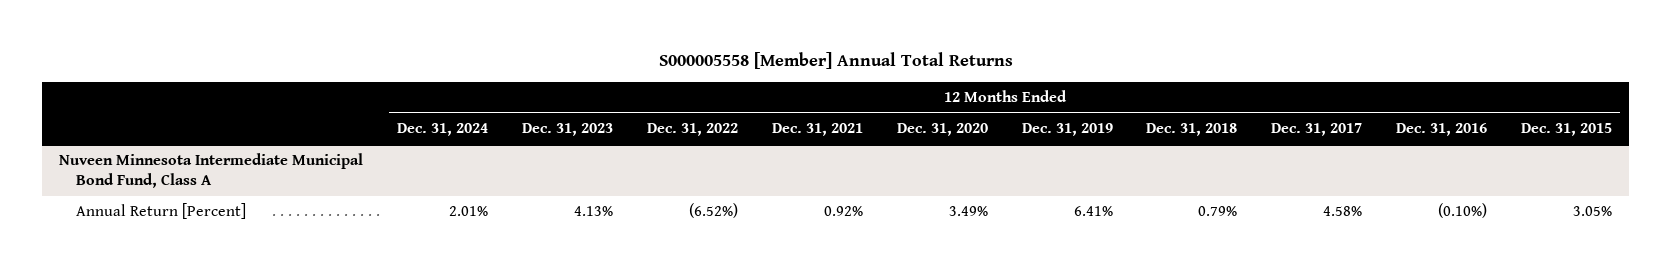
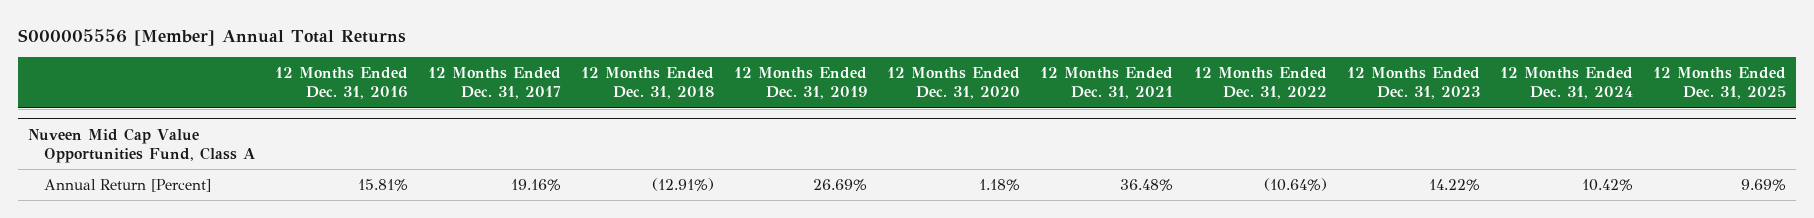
- S000005558 [Member] Annual Total Returns
+ S000005556 [Member] Annual Total Returns
- | 12 Months Ended Dec. 31, 2024 | 12 Months Ended Dec. 31, 2023 | 12 Months Ended Dec. 31, 2022 | 12 Months Ended Dec. 31, 2021 | 12 Months Ended Dec. 31, 2020 | 12 Months Ended Dec. 31, 2019 | 12 Months Ended Dec. 31, 2018 | 12 Months Ended Dec. 31, 2017 | 12 Months Ended Dec. 31, 2016 | 12 Months Ended Dec. 31, 2015
+ | 12 Months Ended Dec. 31, 2016 | 12 Months Ended Dec. 31, 2017 | 12 Months Ended Dec. 31, 2018 | 12 Months Ended Dec. 31, 2019 | 12 Months Ended Dec. 31, 2020 | 12 Months Ended Dec. 31, 2021 | 12 Months Ended Dec. 31, 2022 | 12 Months Ended Dec. 31, 2023 | 12 Months Ended Dec. 31, 2024 | 12 Months Ended Dec. 31, 2025
- Nuveen Minnesota Intermediate Municipal Bond Fund, Class A
- Annual Return [Percent] | 2.01% | 4.13% | (6.52%) | 0.92% | 3.49% | 6.41% | 0.79% | 4.58% | (0.10%) | 3.05%
+ Nuveen Mid Cap Value Opportunities Fund, Class A
+ Annual Return [Percent] | 15.81% | 19.16% | (12.91%) | 26.69% | 1.18% | 36.48% | (10.64%) | 14.22% | 10.42% | 9.69%

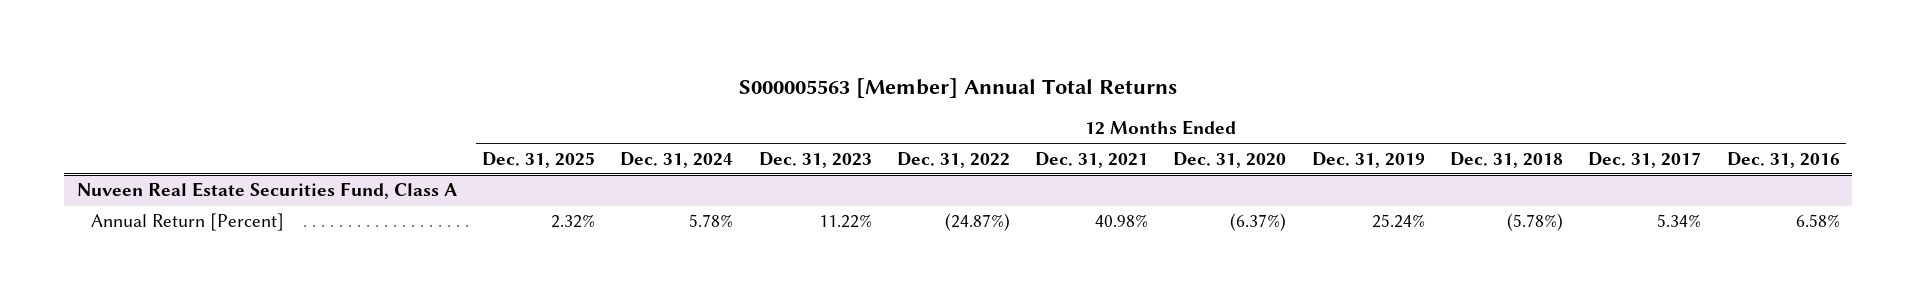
- S000005556 [Member] Annual Total Returns
+ S000005563 [Member] Annual Total Returns
- | 12 Months Ended Dec. 31, 2016 | 12 Months Ended Dec. 31, 2017 | 12 Months Ended Dec. 31, 2018 | 12 Months Ended Dec. 31, 2019 | 12 Months Ended Dec. 31, 2020 | 12 Months Ended Dec. 31, 2021 | 12 Months Ended Dec. 31, 2022 | 12 Months Ended Dec. 31, 2023 | 12 Months Ended Dec. 31, 2024 | 12 Months Ended Dec. 31, 2025
+ | 12 Months Ended Dec. 31, 2025 | 12 Months Ended Dec. 31, 2024 | 12 Months Ended Dec. 31, 2023 | 12 Months Ended Dec. 31, 2022 | 12 Months Ended Dec. 31, 2021 | 12 Months Ended Dec. 31, 2020 | 12 Months Ended Dec. 31, 2019 | 12 Months Ended Dec. 31, 2018 | 12 Months Ended Dec. 31, 2017 | 12 Months Ended Dec. 31, 2016
- Nuveen Mid Cap Value Opportunities Fund, Class A
- Annual Return [Percent] | 15.81% | 19.16% | (12.91%) | 26.69% | 1.18% | 36.48% | (10.64%) | 14.22% | 10.42% | 9.69%
+ Nuveen Real Estate Securities Fund, Class A
+ Annual Return [Percent] | 2.32% | 5.78% | 11.22% | (24.87%) | 40.98% | (6.37%) | 25.24% | (5.78%) | 5.34% | 6.58%

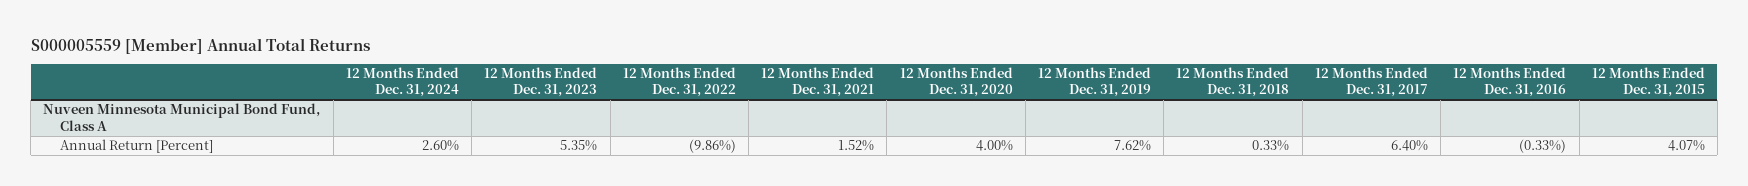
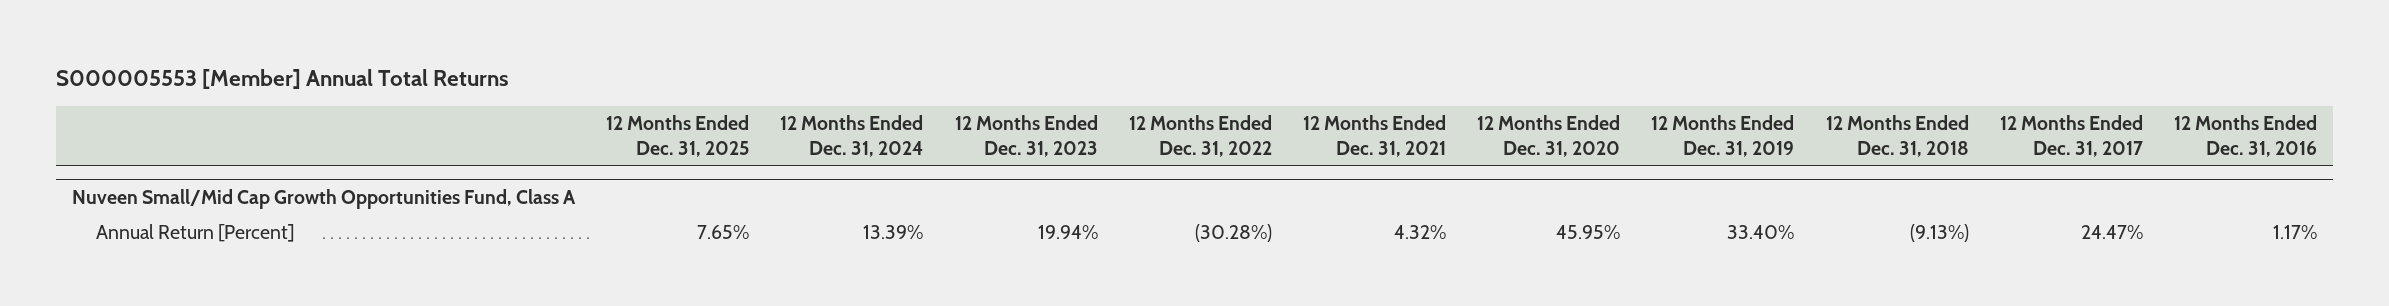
- S000005559 [Member] Annual Total Returns
+ S000005553 [Member] Annual Total Returns
- | 12 Months Ended Dec. 31, 2024 | 12 Months Ended Dec. 31, 2023 | 12 Months Ended Dec. 31, 2022 | 12 Months Ended Dec. 31, 2021 | 12 Months Ended Dec. 31, 2020 | 12 Months Ended Dec. 31, 2019 | 12 Months Ended Dec. 31, 2018 | 12 Months Ended Dec. 31, 2017 | 12 Months Ended Dec. 31, 2016 | 12 Months Ended Dec. 31, 2015
+ | 12 Months Ended Dec. 31, 2025 | 12 Months Ended Dec. 31, 2024 | 12 Months Ended Dec. 31, 2023 | 12 Months Ended Dec. 31, 2022 | 12 Months Ended Dec. 31, 2021 | 12 Months Ended Dec. 31, 2020 | 12 Months Ended Dec. 31, 2019 | 12 Months Ended Dec. 31, 2018 | 12 Months Ended Dec. 31, 2017 | 12 Months Ended Dec. 31, 2016
- Nuveen Minnesota Municipal Bond Fund, Class A
- Annual Return [Percent] | 2.60% | 5.35% | (9.86%) | 1.52% | 4.00% | 7.62% | 0.33% | 6.40% | (0.33%) | 4.07%
+ Nuveen Small/Mid Cap Growth Opportunities Fund, Class A
+ Annual Return [Percent] | 7.65% | 13.39% | 19.94% | (30.28%) | 4.32% | 45.95% | 33.40% | (9.13%) | 24.47% | 1.17%

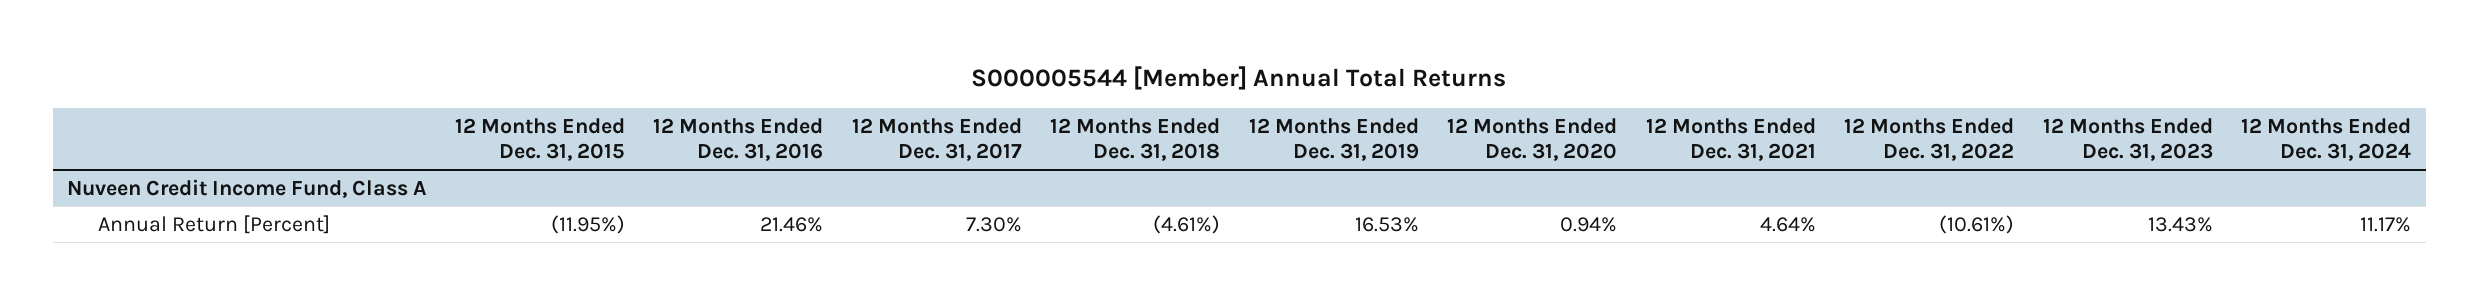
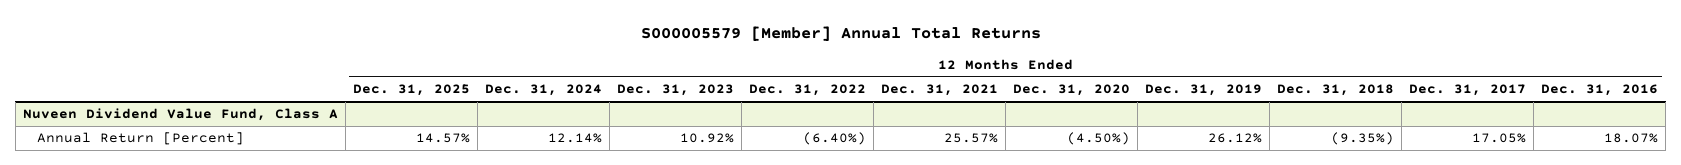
- S000005544 [Member] Annual Total Returns
+ S000005579 [Member] Annual Total Returns
- | 12 Months Ended Dec. 31, 2015 | 12 Months Ended Dec. 31, 2016 | 12 Months Ended Dec. 31, 2017 | 12 Months Ended Dec. 31, 2018 | 12 Months Ended Dec. 31, 2019 | 12 Months Ended Dec. 31, 2020 | 12 Months Ended Dec. 31, 2021 | 12 Months Ended Dec. 31, 2022 | 12 Months Ended Dec. 31, 2023 | 12 Months Ended Dec. 31, 2024
+ | 12 Months Ended Dec. 31, 2025 | 12 Months Ended Dec. 31, 2024 | 12 Months Ended Dec. 31, 2023 | 12 Months Ended Dec. 31, 2022 | 12 Months Ended Dec. 31, 2021 | 12 Months Ended Dec. 31, 2020 | 12 Months Ended Dec. 31, 2019 | 12 Months Ended Dec. 31, 2018 | 12 Months Ended Dec. 31, 2017 | 12 Months Ended Dec. 31, 2016
- Nuveen Credit Income Fund, Class A
- Annual Return [Percent] | (11.95%) | 21.46% | 7.30% | (4.61%) | 16.53% | 0.94% | 4.64% | (10.61%) | 13.43% | 11.17%
+ Nuveen Dividend Value Fund, Class A
+ Annual Return [Percent] | 14.57% | 12.14% | 10.92% | (6.40%) | 25.57% | (4.50%) | 26.12% | (9.35%) | 17.05% | 18.07%

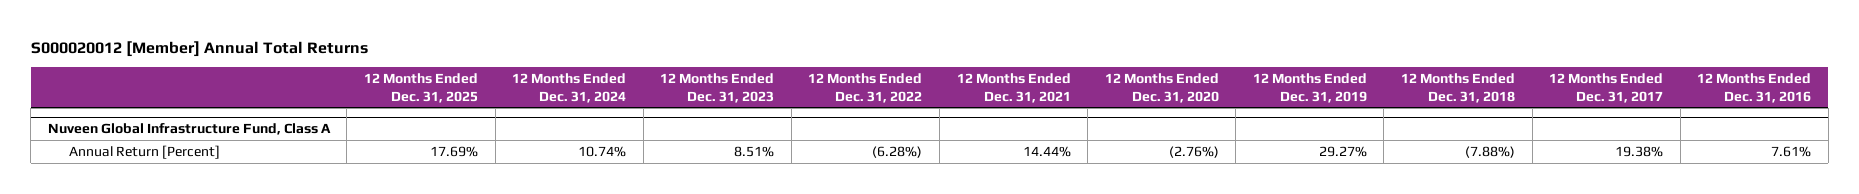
- S000005579 [Member] Annual Total Returns
+ S000020012 [Member] Annual Total Returns
- Nuveen Dividend Value Fund, Class A
- Annual Return [Percent] | 14.57% | 12.14% | 10.92% | (6.40%) | 25.57% | (4.50%) | 26.12% | (9.35%) | 17.05% | 18.07%
+ Nuveen Global Infrastructure Fund, Class A
+ Annual Return [Percent] | 17.69% | 10.74% | 8.51% | (6.28%) | 14.44% | (2.76%) | 29.27% | (7.88%) | 19.38% | 7.61%

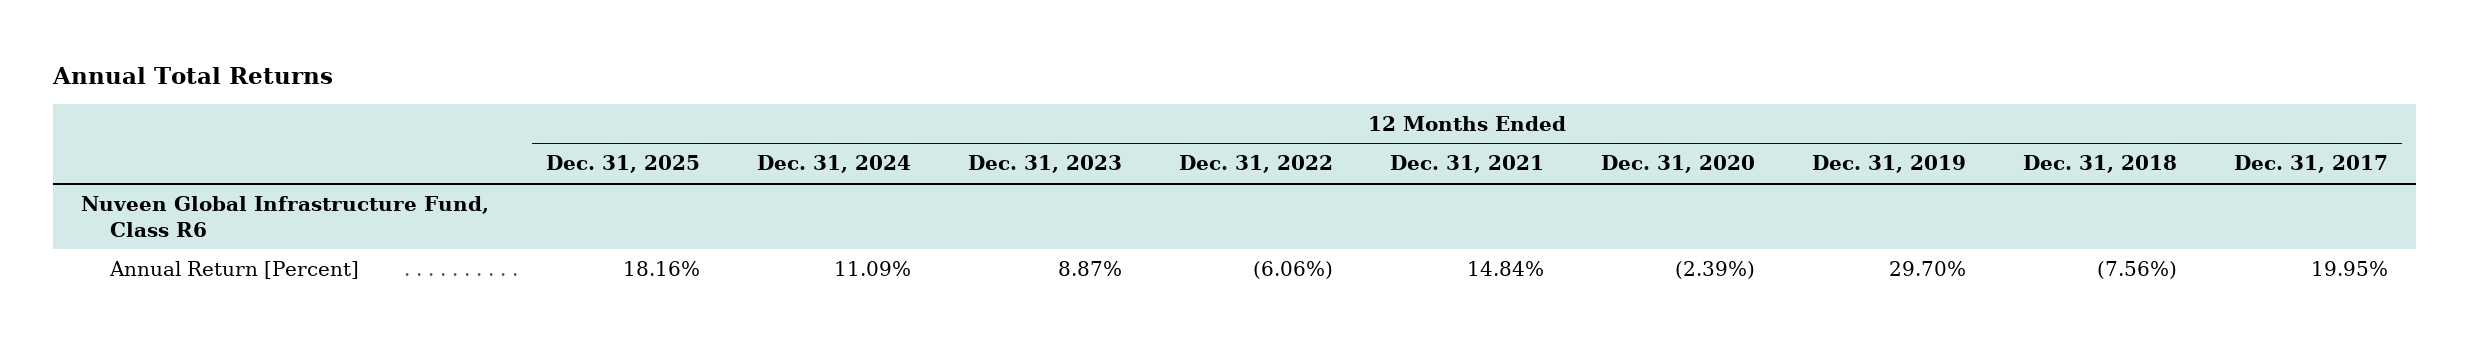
- S000020012 [Member] Annual Total Returns
+ Annual Total Returns
- | 12 Months Ended Dec. 31, 2025 | 12 Months Ended Dec. 31, 2024 | 12 Months Ended Dec. 31, 2023 | 12 Months Ended Dec. 31, 2022 | 12 Months Ended Dec. 31, 2021 | 12 Months Ended Dec. 31, 2020 | 12 Months Ended Dec. 31, 2019 | 12 Months Ended Dec. 31, 2018 | 12 Months Ended Dec. 31, 2017 | 12 Months Ended Dec. 31, 2016
+ | 12 Months Ended Dec. 31, 2025 | 12 Months Ended Dec. 31, 2024 | 12 Months Ended Dec. 31, 2023 | 12 Months Ended Dec. 31, 2022 | 12 Months Ended Dec. 31, 2021 | 12 Months Ended Dec. 31, 2020 | 12 Months Ended Dec. 31, 2019 | 12 Months Ended Dec. 31, 2018 | 12 Months Ended Dec. 31, 2017
- Nuveen Global Infrastructure Fund, Class A
- Annual Return [Percent] | 17.69% | 10.74% | 8.51% | (6.28%) | 14.44% | (2.76%) | 29.27% | (7.88%) | 19.38% | 7.61%
+ Nuveen Global Infrastructure Fund, Class R6
+ Annual Return [Percent] | 18.16% | 11.09% | 8.87% | (6.06%) | 14.84% | (2.39%) | 29.70% | (7.56%) | 19.95%

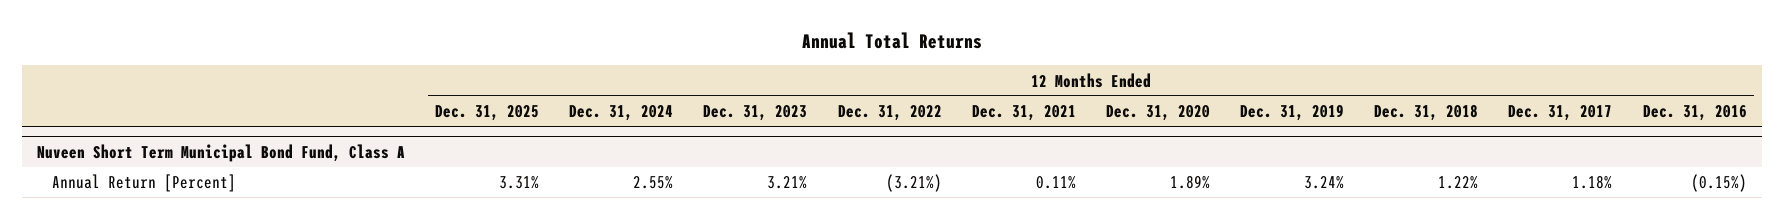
- | 12 Months Ended Dec. 31, 2025 | 12 Months Ended Dec. 31, 2024 | 12 Months Ended Dec. 31, 2023 | 12 Months Ended Dec. 31, 2022 | 12 Months Ended Dec. 31, 2021 | 12 Months Ended Dec. 31, 2020 | 12 Months Ended Dec. 31, 2019 | 12 Months Ended Dec. 31, 2018 | 12 Months Ended Dec. 31, 2017
+ | 12 Months Ended Dec. 31, 2025 | 12 Months Ended Dec. 31, 2024 | 12 Months Ended Dec. 31, 2023 | 12 Months Ended Dec. 31, 2022 | 12 Months Ended Dec. 31, 2021 | 12 Months Ended Dec. 31, 2020 | 12 Months Ended Dec. 31, 2019 | 12 Months Ended Dec. 31, 2018 | 12 Months Ended Dec. 31, 2017 | 12 Months Ended Dec. 31, 2016
- Nuveen Global Infrastructure Fund, Class R6
- Annual Return [Percent] | 18.16% | 11.09% | 8.87% | (6.06%) | 14.84% | (2.39%) | 29.70% | (7.56%) | 19.95%
+ Nuveen Short Term Municipal Bond Fund, Class A
+ Annual Return [Percent] | 3.31% | 2.55% | 3.21% | (3.21%) | 0.11% | 1.89% | 3.24% | 1.22% | 1.18% | (0.15%)

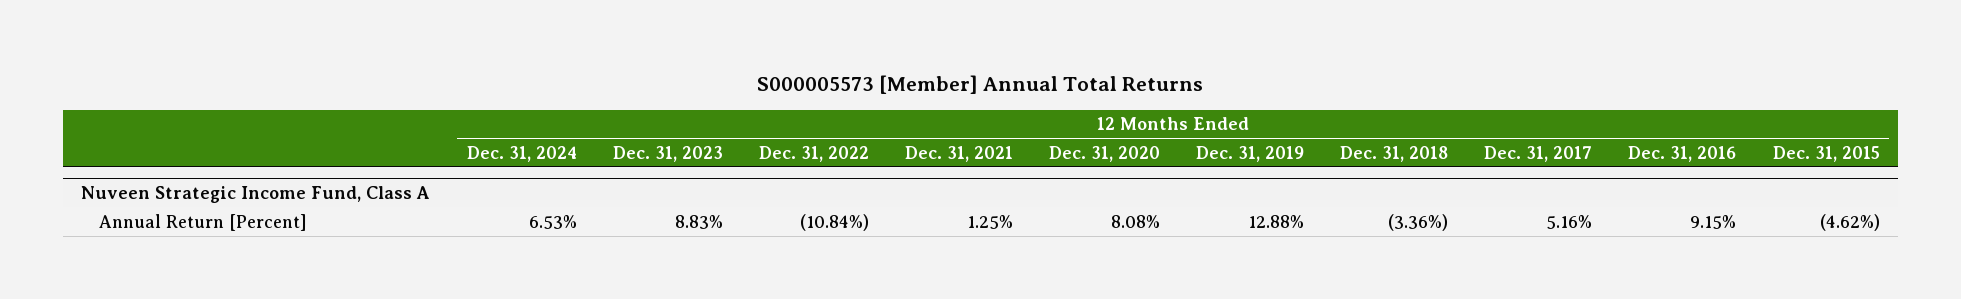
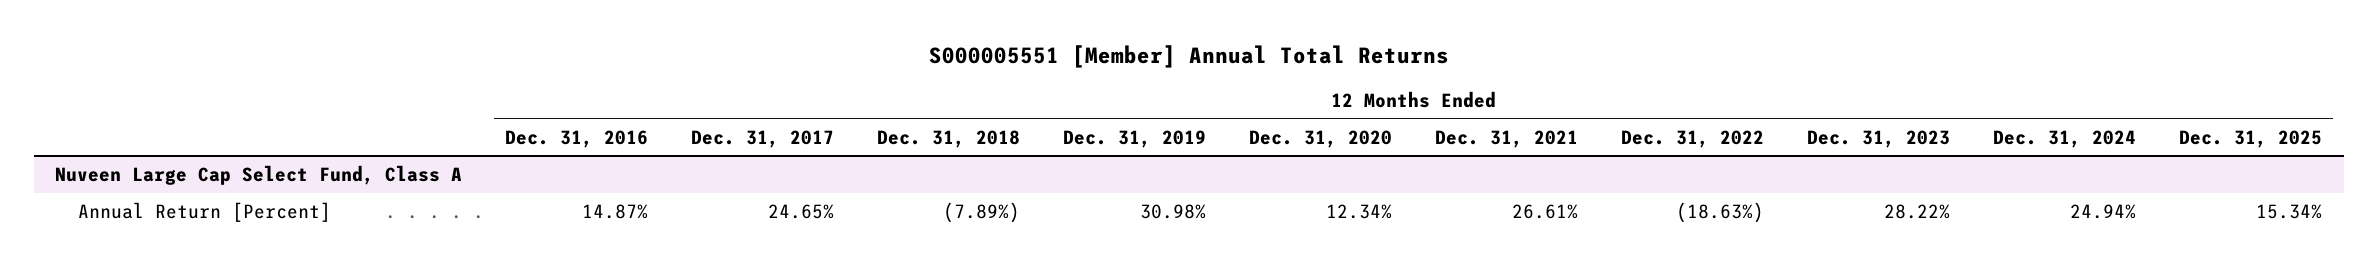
- S000005573 [Member] Annual Total Returns
+ S000005551 [Member] Annual Total Returns
- | 12 Months Ended Dec. 31, 2024 | 12 Months Ended Dec. 31, 2023 | 12 Months Ended Dec. 31, 2022 | 12 Months Ended Dec. 31, 2021 | 12 Months Ended Dec. 31, 2020 | 12 Months Ended Dec. 31, 2019 | 12 Months Ended Dec. 31, 2018 | 12 Months Ended Dec. 31, 2017 | 12 Months Ended Dec. 31, 2016 | 12 Months Ended Dec. 31, 2015
+ | 12 Months Ended Dec. 31, 2016 | 12 Months Ended Dec. 31, 2017 | 12 Months Ended Dec. 31, 2018 | 12 Months Ended Dec. 31, 2019 | 12 Months Ended Dec. 31, 2020 | 12 Months Ended Dec. 31, 2021 | 12 Months Ended Dec. 31, 2022 | 12 Months Ended Dec. 31, 2023 | 12 Months Ended Dec. 31, 2024 | 12 Months Ended Dec. 31, 2025
- Nuveen Strategic Income Fund, Class A
- Annual Return [Percent] | 6.53% | 8.83% | (10.84%) | 1.25% | 8.08% | 12.88% | (3.36%) | 5.16% | 9.15% | (4.62%)
+ Nuveen Large Cap Select Fund, Class A
+ Annual Return [Percent] | 14.87% | 24.65% | (7.89%) | 30.98% | 12.34% | 26.61% | (18.63%) | 28.22% | 24.94% | 15.34%

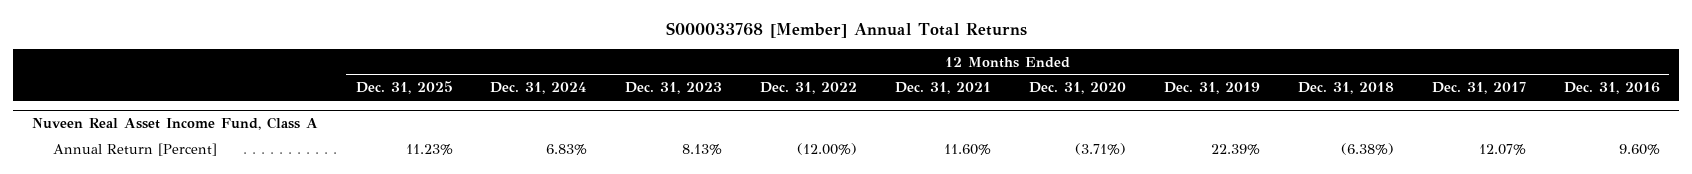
- S000005551 [Member] Annual Total Returns
+ S000033768 [Member] Annual Total Returns
- | 12 Months Ended Dec. 31, 2016 | 12 Months Ended Dec. 31, 2017 | 12 Months Ended Dec. 31, 2018 | 12 Months Ended Dec. 31, 2019 | 12 Months Ended Dec. 31, 2020 | 12 Months Ended Dec. 31, 2021 | 12 Months Ended Dec. 31, 2022 | 12 Months Ended Dec. 31, 2023 | 12 Months Ended Dec. 31, 2024 | 12 Months Ended Dec. 31, 2025
+ | 12 Months Ended Dec. 31, 2025 | 12 Months Ended Dec. 31, 2024 | 12 Months Ended Dec. 31, 2023 | 12 Months Ended Dec. 31, 2022 | 12 Months Ended Dec. 31, 2021 | 12 Months Ended Dec. 31, 2020 | 12 Months Ended Dec. 31, 2019 | 12 Months Ended Dec. 31, 2018 | 12 Months Ended Dec. 31, 2017 | 12 Months Ended Dec. 31, 2016
- Nuveen Large Cap Select Fund, Class A
- Annual Return [Percent] | 14.87% | 24.65% | (7.89%) | 30.98% | 12.34% | 26.61% | (18.63%) | 28.22% | 24.94% | 15.34%
+ Nuveen Real Asset Income Fund, Class A
+ Annual Return [Percent] | 11.23% | 6.83% | 8.13% | (12.00%) | 11.60% | (3.71%) | 22.39% | (6.38%) | 12.07% | 9.60%

